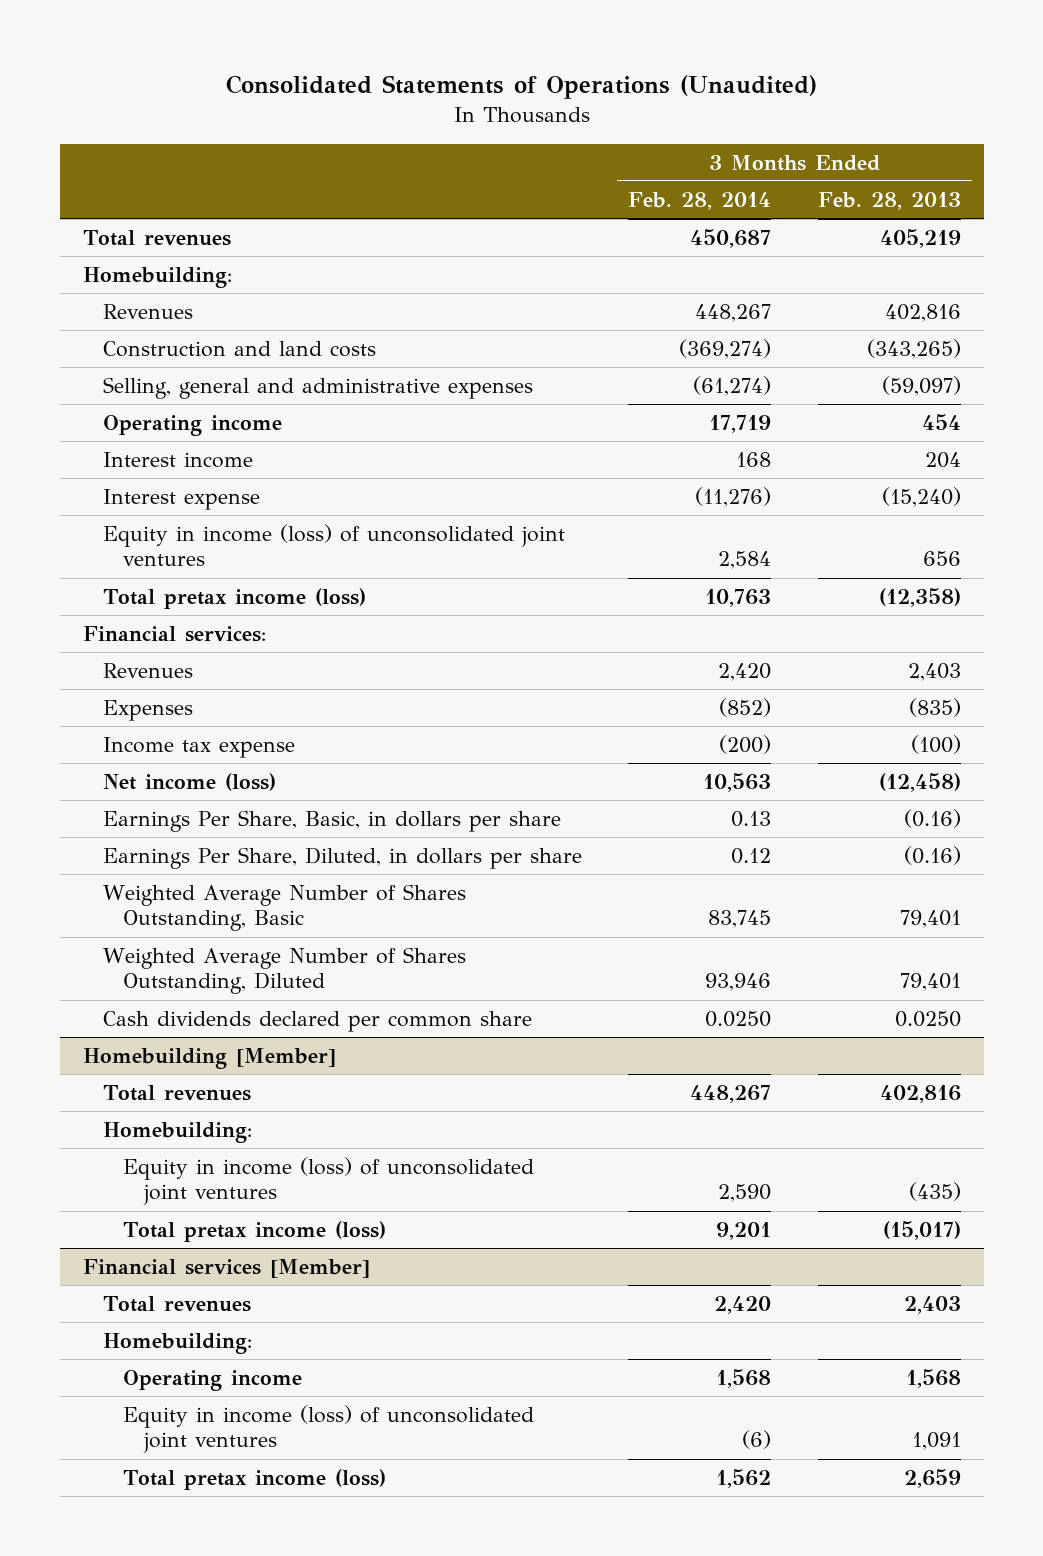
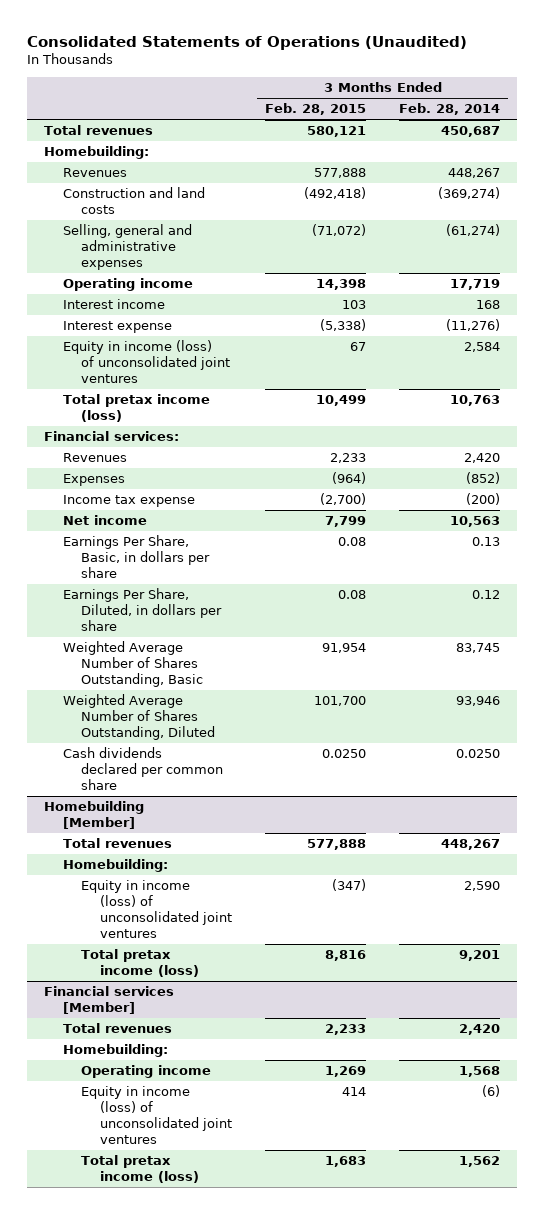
- | 3 Months Ended Feb. 28, 2014 | 3 Months Ended Feb. 28, 2013
+ | 3 Months Ended Feb. 28, 2015 | 3 Months Ended Feb. 28, 2014
- Net income (loss) | 10,563 | (12,458)
+ Net income | 7,799 | 10,563

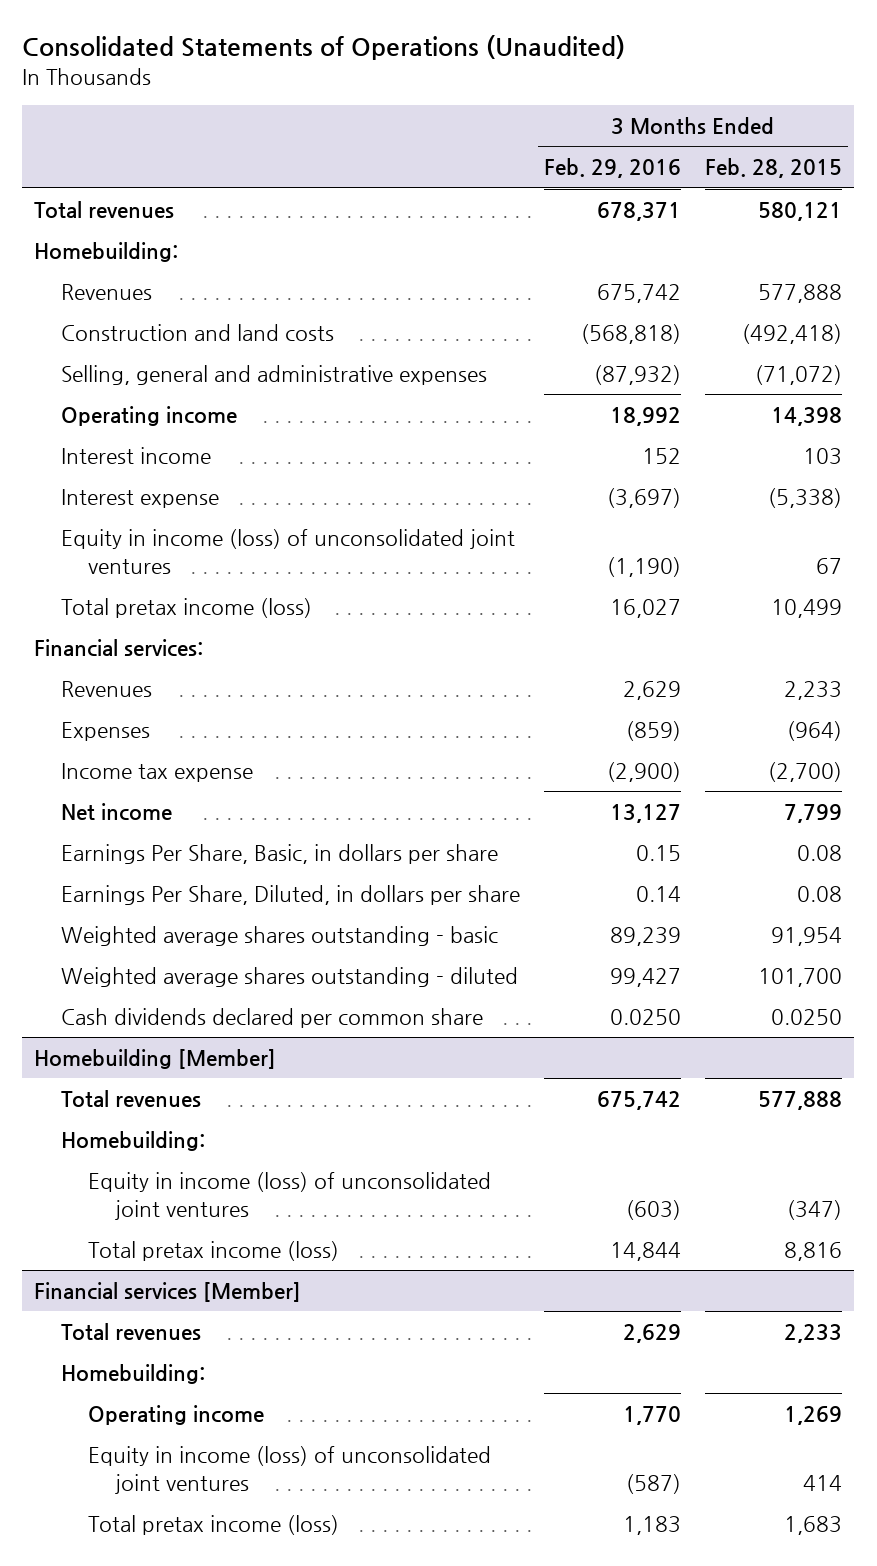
- | 3 Months Ended Feb. 28, 2015 | 3 Months Ended Feb. 28, 2014
+ | 3 Months Ended Feb. 29, 2016 | 3 Months Ended Feb. 28, 2015
- Weighted Average Number of Shares Outstanding, Basic | 91,954 | 83,745
- Weighted Average Number of Shares Outstanding, Diluted | 101,700 | 93,946
+ Weighted average shares outstanding - basic | 89,239 | 91,954
+ Weighted average shares outstanding - diluted | 99,427 | 101,700

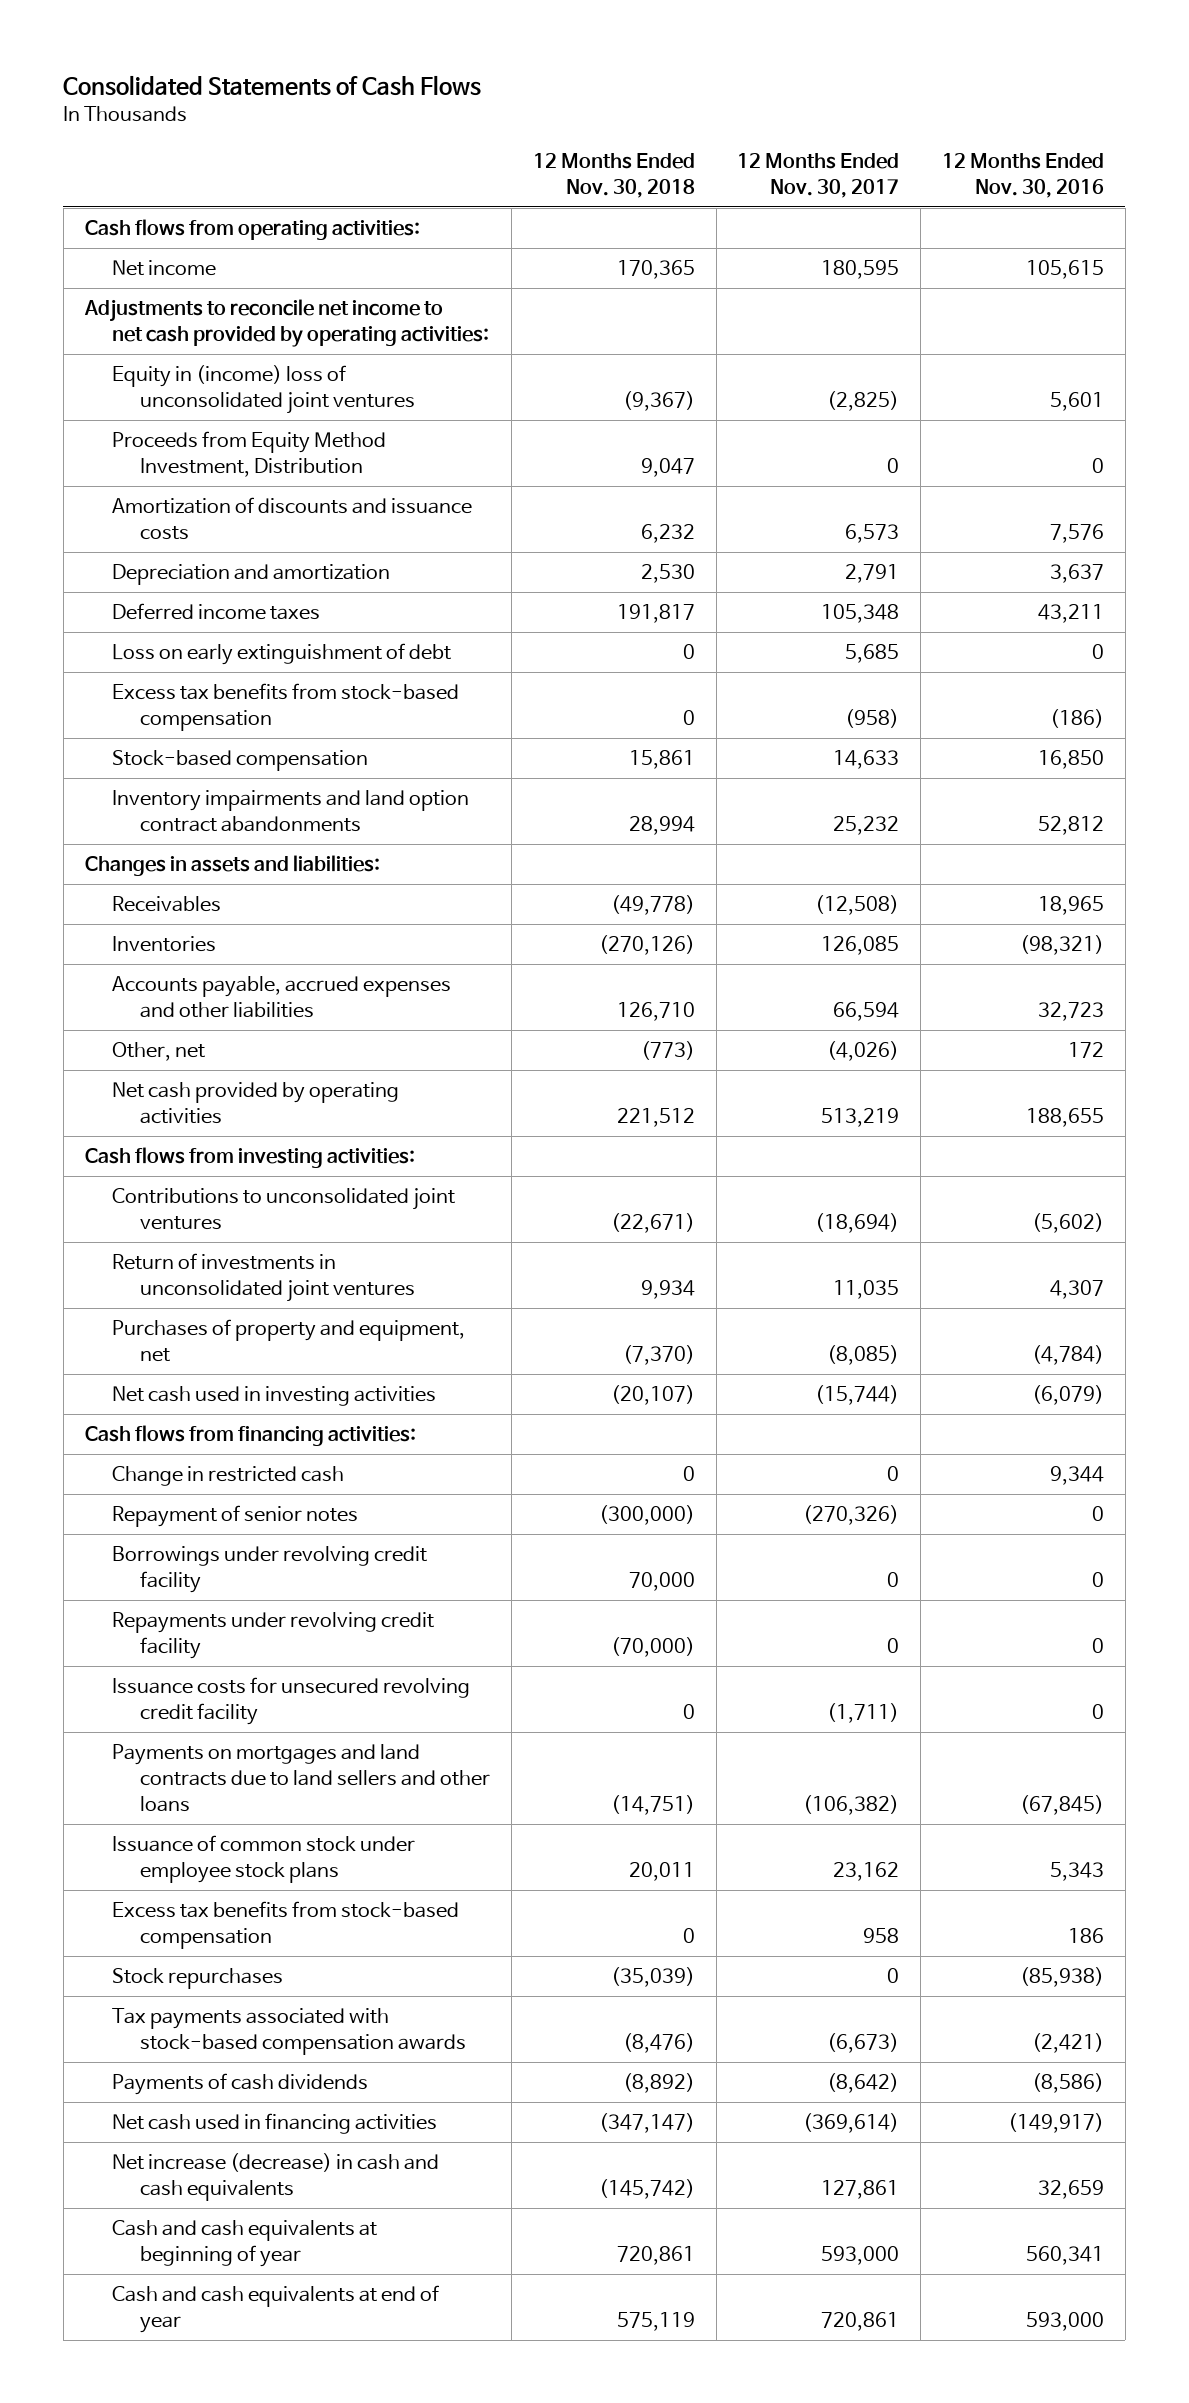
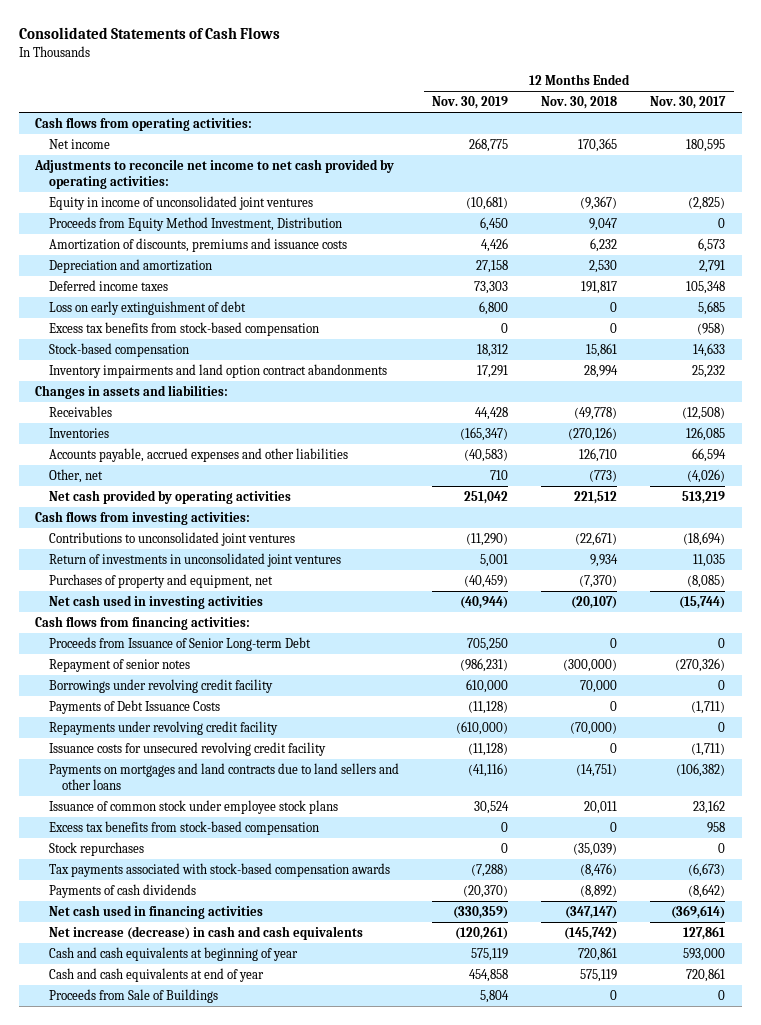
- | 12 Months Ended Nov. 30, 2018 | 12 Months Ended Nov. 30, 2017 | 12 Months Ended Nov. 30, 2016
+ | 12 Months Ended Nov. 30, 2019 | 12 Months Ended Nov. 30, 2018 | 12 Months Ended Nov. 30, 2017
- Equity in (income) loss of unconsolidated joint ventures | (9,367) | (2,825) | 5,601
+ Equity in income of unconsolidated joint ventures | (10,681) | (9,367) | (2,825)
- Amortization of discounts and issuance costs | 6,232 | 6,573 | 7,576
+ Amortization of discounts, premiums and issuance costs | 4,426 | 6,232 | 6,573
- Change in restricted cash | 0 | 0 | 9,344
+ Proceeds from Issuance of Senior Long-term Debt | 705,250 | 0 | 0
+ Payments of Debt Issuance Costs | (11,128) | 0 | (1,711)
+ Proceeds from Sale of Buildings | 5,804 | 0 | 0

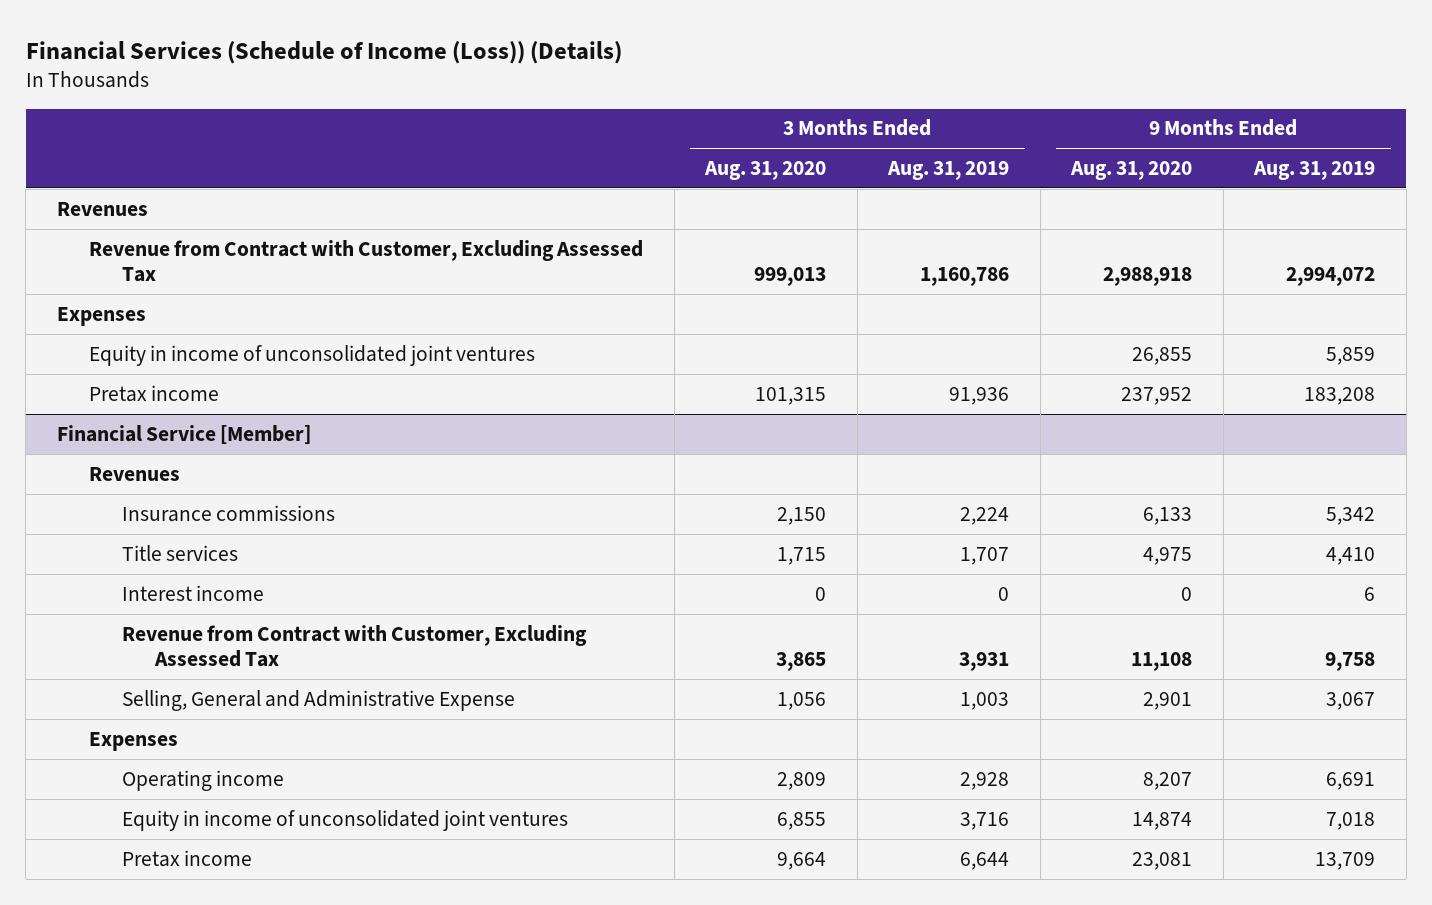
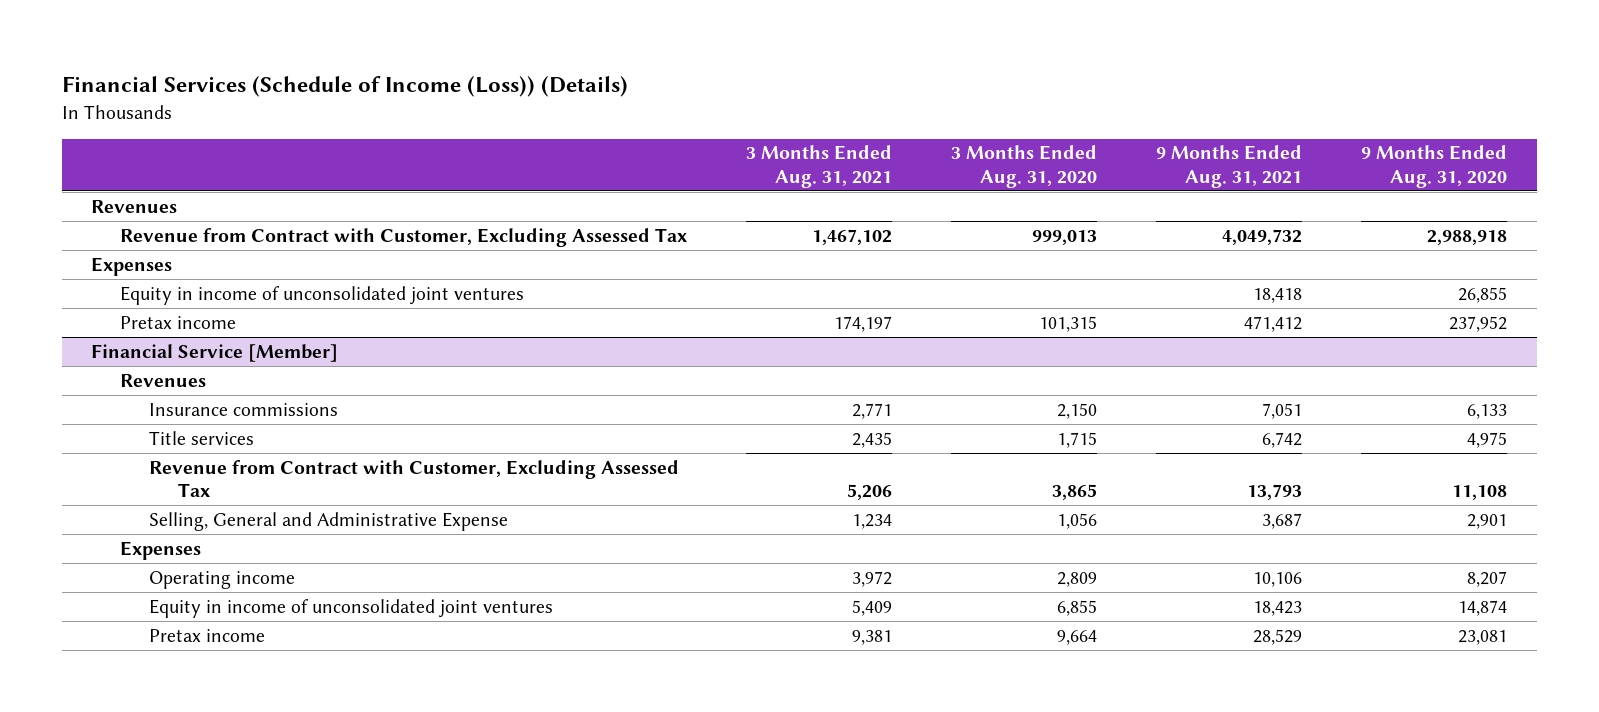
- | 3 Months Ended Aug. 31, 2020 | 3 Months Ended Aug. 31, 2019 | 9 Months Ended Aug. 31, 2020 | 9 Months Ended Aug. 31, 2019
+ | 3 Months Ended Aug. 31, 2021 | 3 Months Ended Aug. 31, 2020 | 9 Months Ended Aug. 31, 2021 | 9 Months Ended Aug. 31, 2020
@ Financial Service [Member]
- Interest income | 0 | 0 | 0 | 6

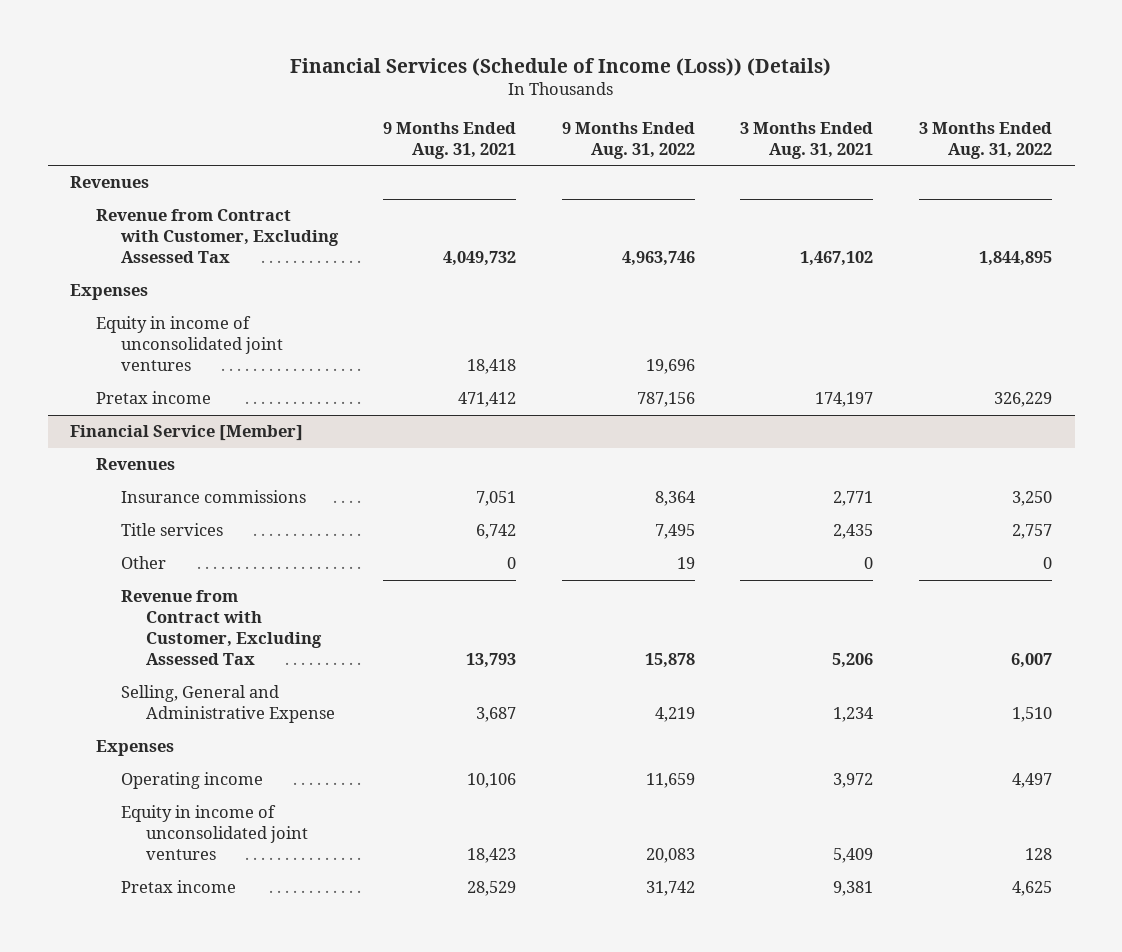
- | 3 Months Ended Aug. 31, 2021 | 3 Months Ended Aug. 31, 2020 | 9 Months Ended Aug. 31, 2021 | 9 Months Ended Aug. 31, 2020
+ | 9 Months Ended Aug. 31, 2021 | 9 Months Ended Aug. 31, 2022 | 3 Months Ended Aug. 31, 2021 | 3 Months Ended Aug. 31, 2022
@ Financial Service [Member]
+ Other | 0 | 19 | 0 | 0

